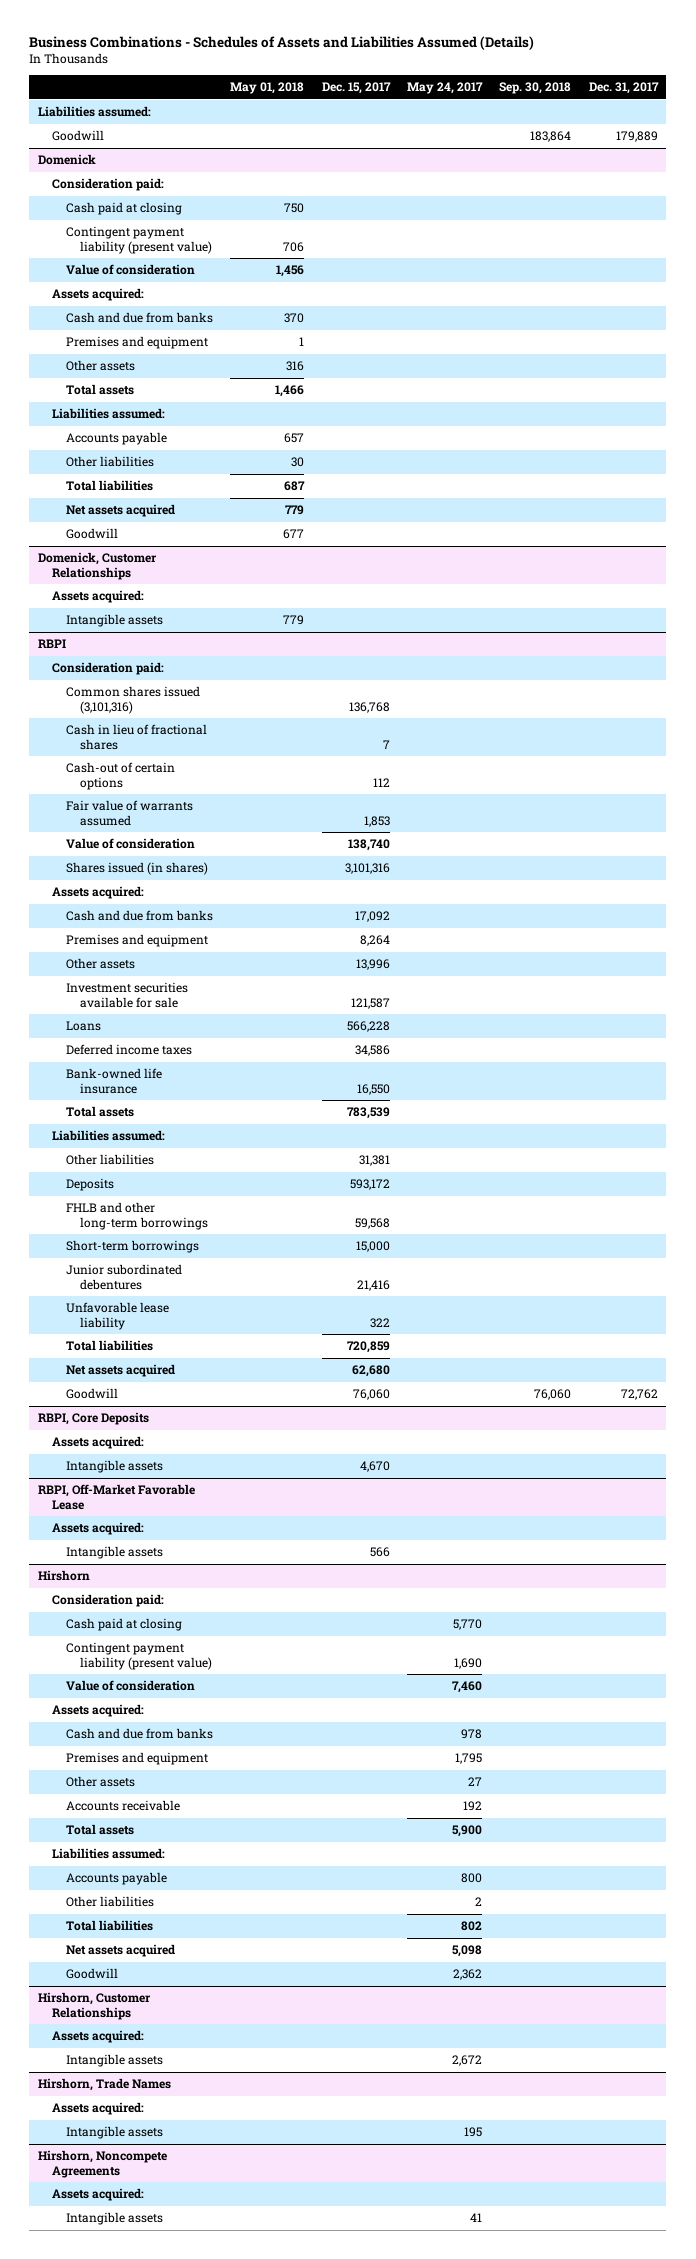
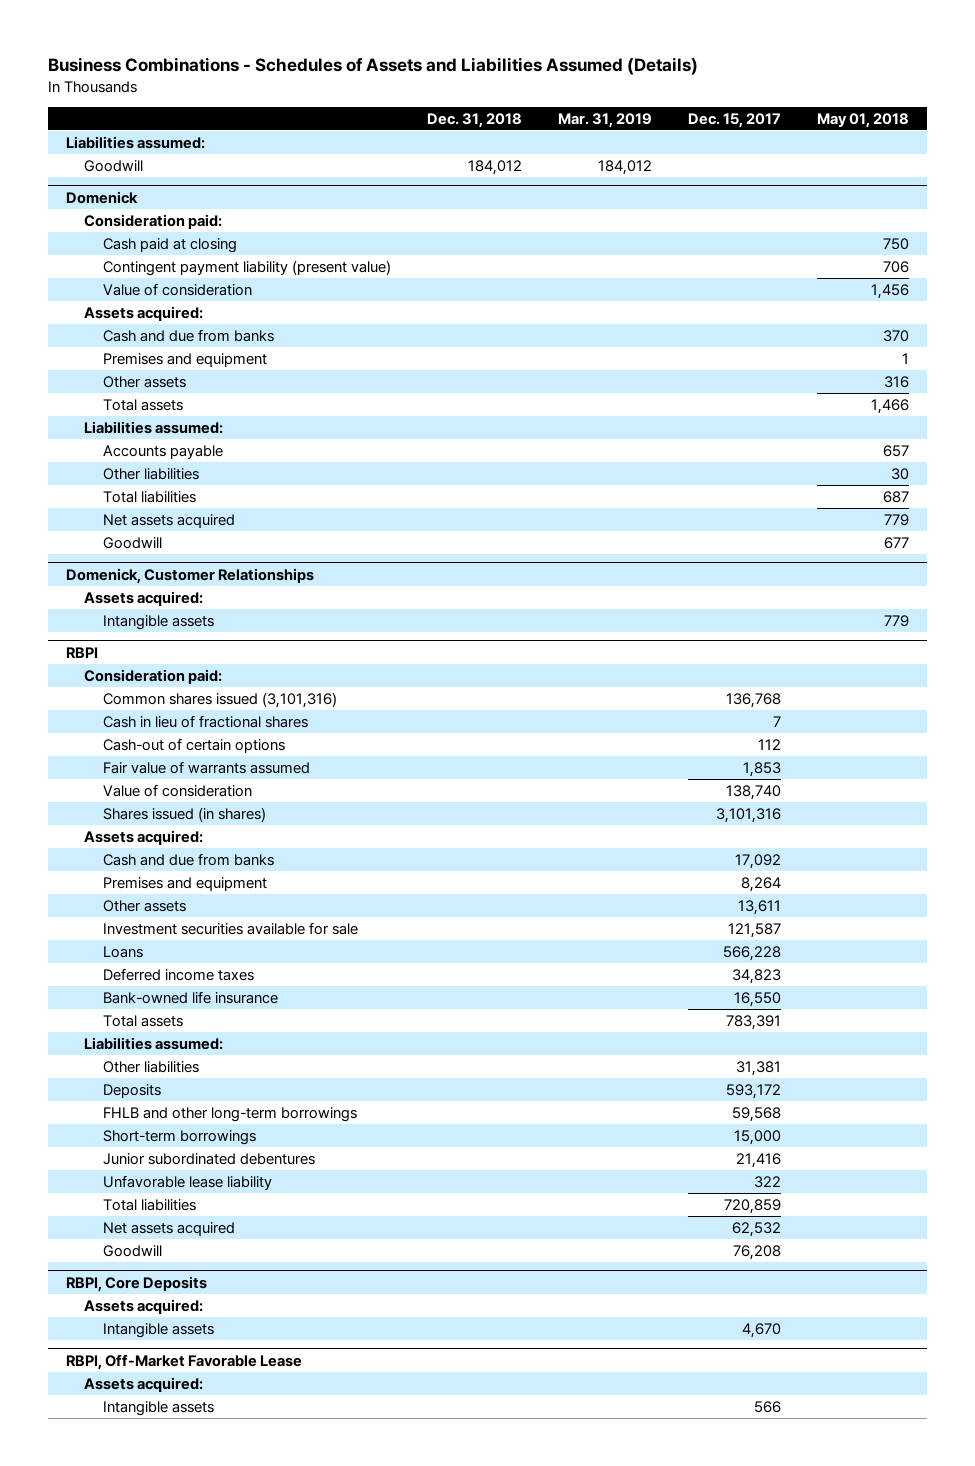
- | May 01, 2018 | Dec. 15, 2017 | May 24, 2017 | Sep. 30, 2018 | Dec. 31, 2017
+ | Dec. 31, 2018 | Mar. 31, 2019 | Dec. 15, 2017 | May 01, 2018
@ RBPI
- Other assets | | 13,996 | | |
+ Other assets | | | 13,611 |
- Deferred income taxes | | 34,586 | | |
+ Deferred income taxes | | | 34,823 |
- Total assets | | 783,539 | | |
+ Total assets | | | 783,391 |
- Net assets acquired | | 62,680 | | |
- Goodwill | | 76,060 | | 76,060 | 72,762
+ Net assets acquired | | | 62,532 |
+ Goodwill | | | 76,208 |
- Hirshorn
- Consideration paid:
- Cash paid at closing | | | 5,770 | |
- Contingent payment liability (present value) | | | 1,690 | |
- Value of consideration | | | 7,460 | |
- Assets acquired:
- Cash and due from banks | | | 978 | |
- Premises and equipment | | | 1,795 | |
- Other assets | | | 27 | |
- Accounts receivable | | | 192 | |
- Total assets | | | 5,900 | |
- Liabilities assumed:
- Accounts payable | | | 800 | |
- Other liabilities | | | 2 | |
- Total liabilities | | | 802 | |
- Net assets acquired | | | 5,098 | |
- Goodwill | | | 2,362 | |
- Hirshorn, Customer Relationships
- Assets acquired:
- Intangible assets | | | 2,672 | |
- Hirshorn, Trade Names
- Assets acquired:
- Intangible assets | | | 195 | |
- Hirshorn, Noncompete Agreements
- Assets acquired:
- Intangible assets | | | 41 | |

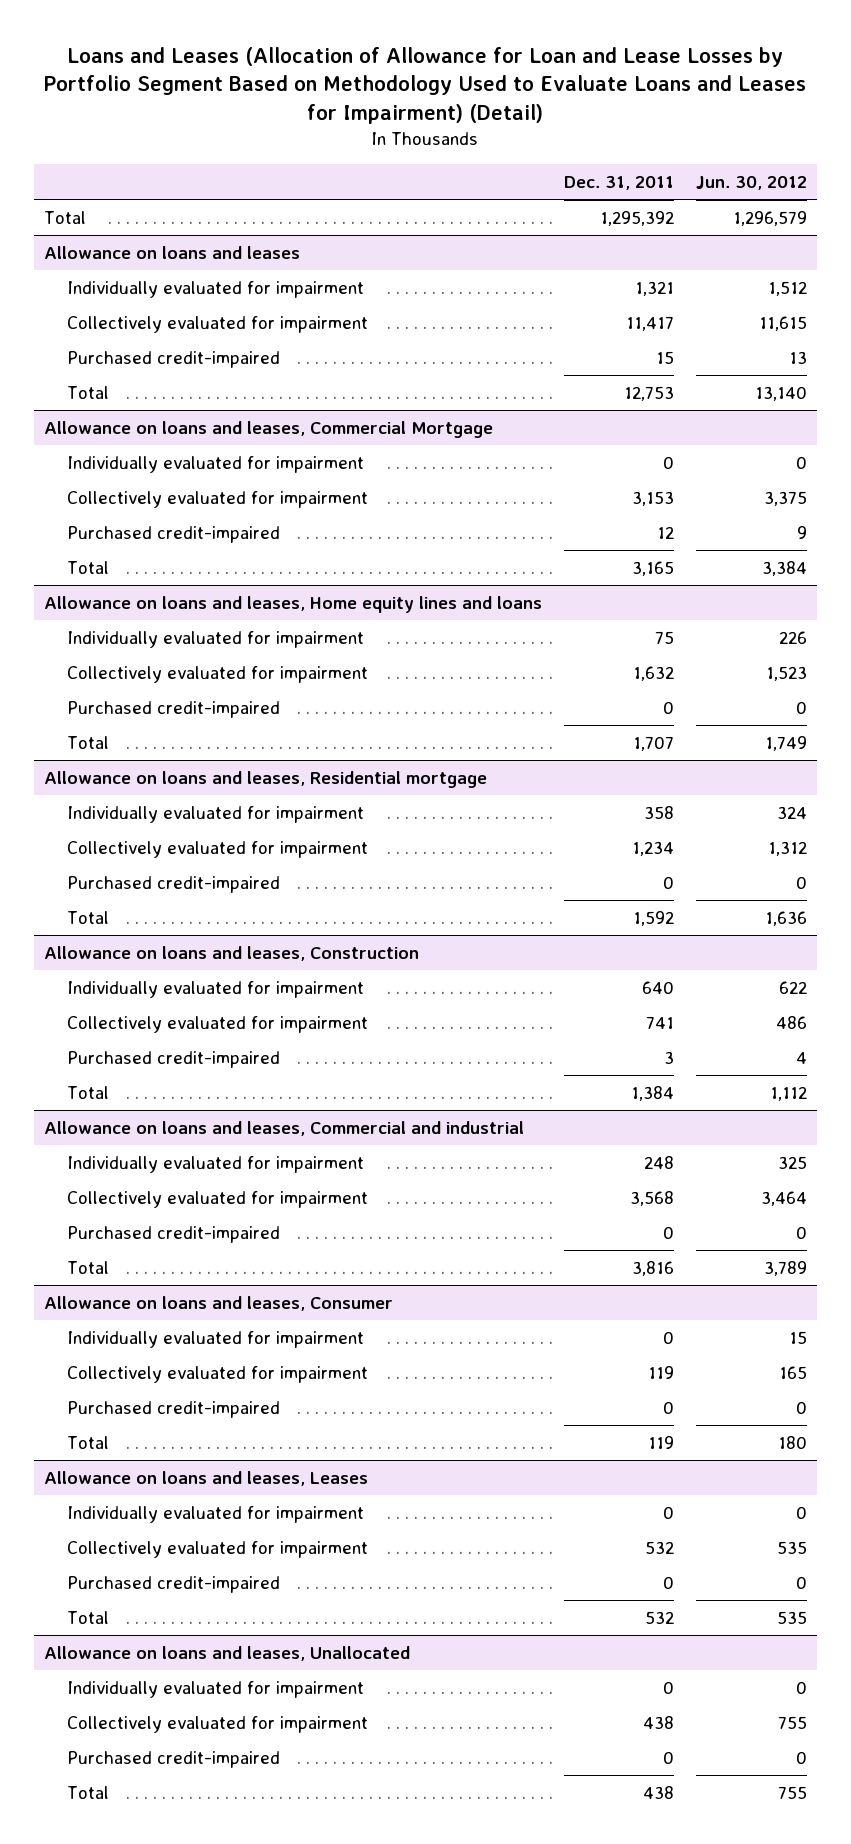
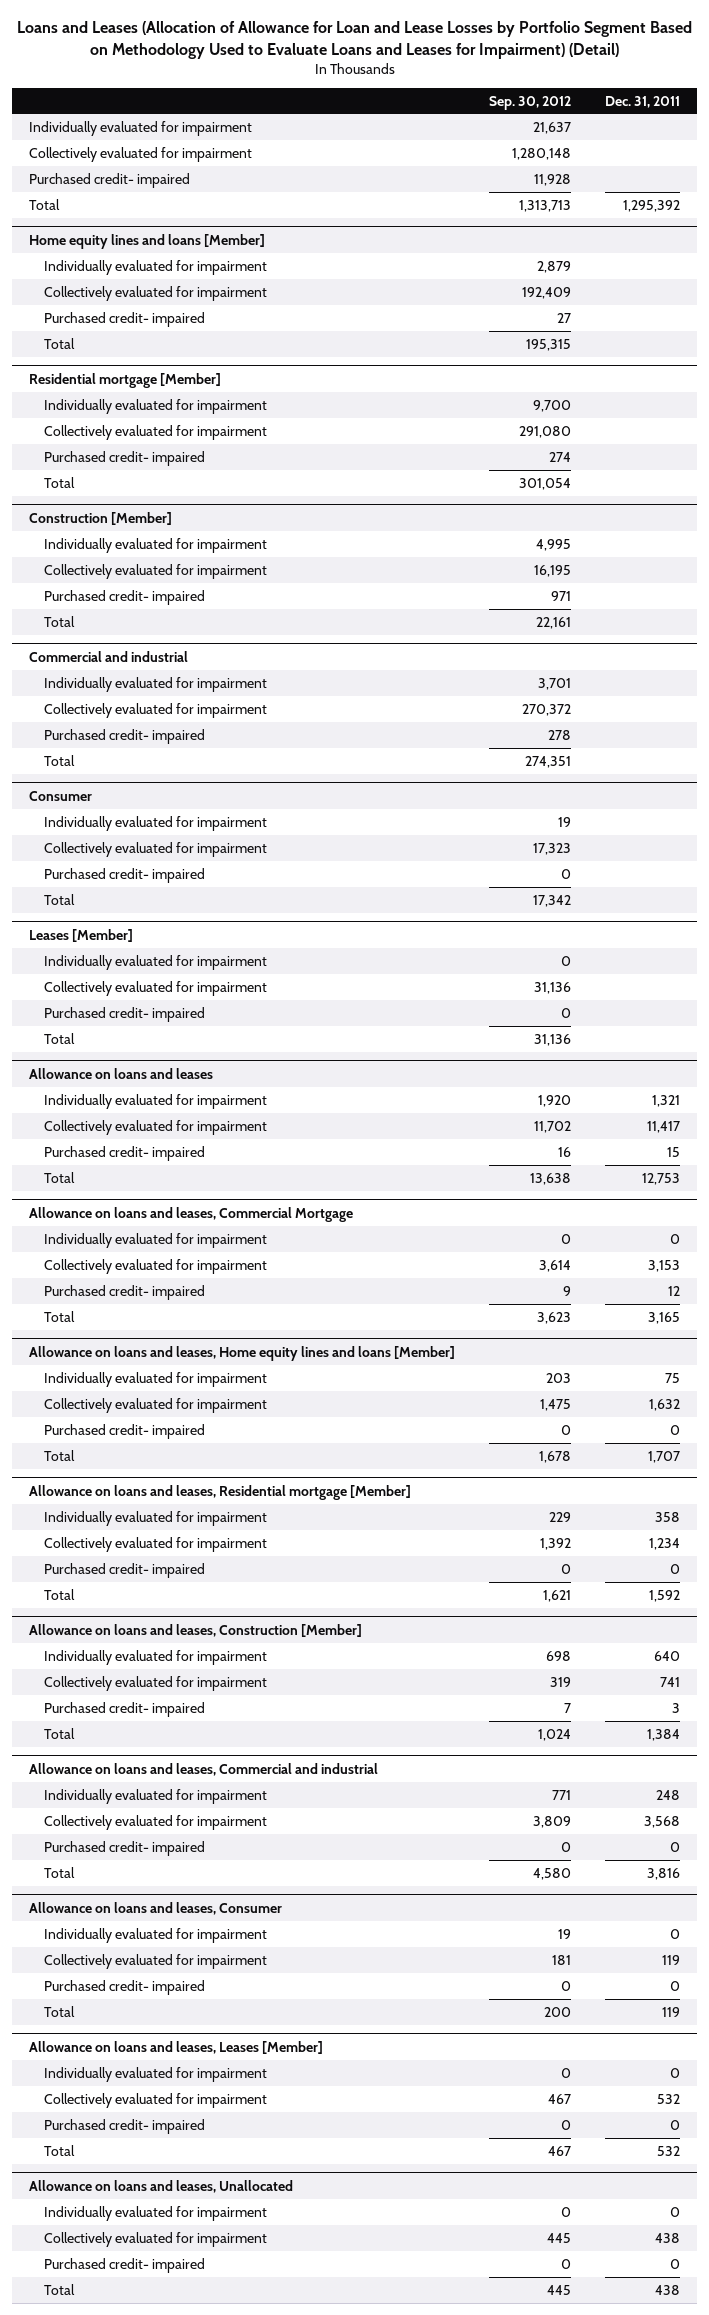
- | Dec. 31, 2011 | Jun. 30, 2012
+ | Sep. 30, 2012 | Dec. 31, 2011
+ Individually evaluated for impairment | 21,637 |
+ Collectively evaluated for impairment | 1,280,148 |
+ Purchased credit- impaired | 11,928 |
+ Home equity lines and loans [Member]
+ Individually evaluated for impairment | 2,879 |
+ Collectively evaluated for impairment | 192,409 |
+ Purchased credit- impaired | 27 |
+ Total | 195,315 |
+ Residential mortgage [Member]
+ Individually evaluated for impairment | 9,700 |
+ Collectively evaluated for impairment | 291,080 |
+ Purchased credit- impaired | 274 |
+ Total | 301,054 |
+ Construction [Member]
+ Individually evaluated for impairment | 4,995 |
+ Collectively evaluated for impairment | 16,195 |
+ Purchased credit- impaired | 971 |
+ Total | 22,161 |
+ Commercial and industrial
+ Individually evaluated for impairment | 3,701 |
+ Collectively evaluated for impairment | 270,372 |
+ Purchased credit- impaired | 278 |
+ Total | 274,351 |
+ Consumer
+ Individually evaluated for impairment | 19 |
+ Collectively evaluated for impairment | 17,323 |
+ Purchased credit- impaired | 0 |
+ Total | 17,342 |
+ Leases [Member]
+ Individually evaluated for impairment | 0 |
+ Collectively evaluated for impairment | 31,136 |
+ Purchased credit- impaired | 0 |
+ Total | 31,136 |
@ Allowance on loans and leases
- Purchased credit-impaired | 15 | 13
+ Purchased credit- impaired | 16 | 15
@ Allowance on loans and leases, Commercial Mortgage
- Purchased credit-impaired | 12 | 9
+ Purchased credit- impaired | 9 | 12
- Allowance on loans and leases, Home equity lines and loans
+ Allowance on loans and leases, Home equity lines and loans [Member]
- Purchased credit-impaired | 0 | 0
+ Purchased credit- impaired | 0 | 0
- Allowance on loans and leases, Residential mortgage
+ Allowance on loans and leases, Residential mortgage [Member]
- Purchased credit-impaired | 0 | 0
+ Purchased credit- impaired | 0 | 0
- Allowance on loans and leases, Construction
+ Allowance on loans and leases, Construction [Member]
- Purchased credit-impaired | 3 | 4
+ Purchased credit- impaired | 7 | 3
@ Allowance on loans and leases, Commercial and industrial
- Purchased credit-impaired | 0 | 0
+ Purchased credit- impaired | 0 | 0
@ Allowance on loans and leases, Consumer
- Purchased credit-impaired | 0 | 0
+ Purchased credit- impaired | 0 | 0
- Allowance on loans and leases, Leases
+ Allowance on loans and leases, Leases [Member]
- Purchased credit-impaired | 0 | 0
+ Purchased credit- impaired | 0 | 0
@ Allowance on loans and leases, Unallocated
- Purchased credit-impaired | 0 | 0
+ Purchased credit- impaired | 0 | 0

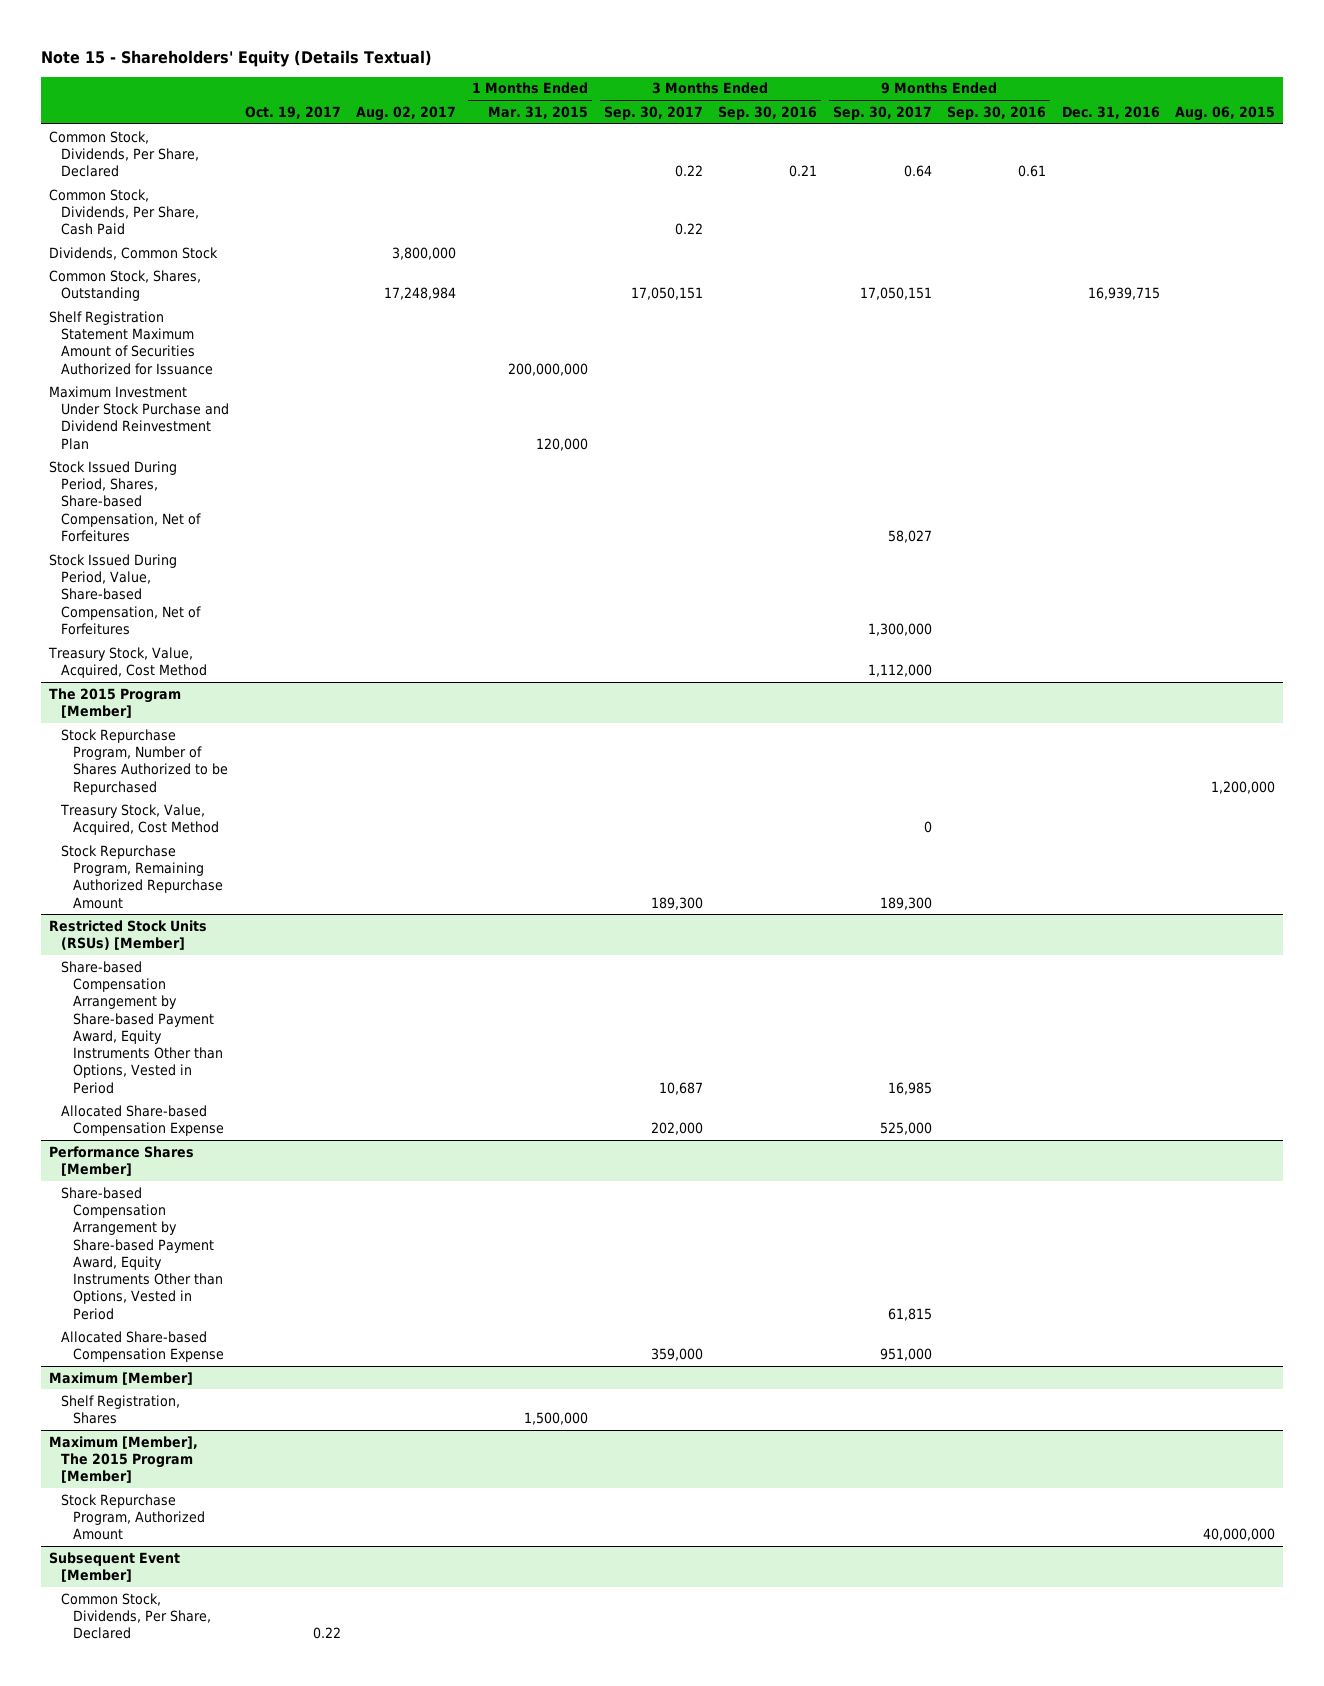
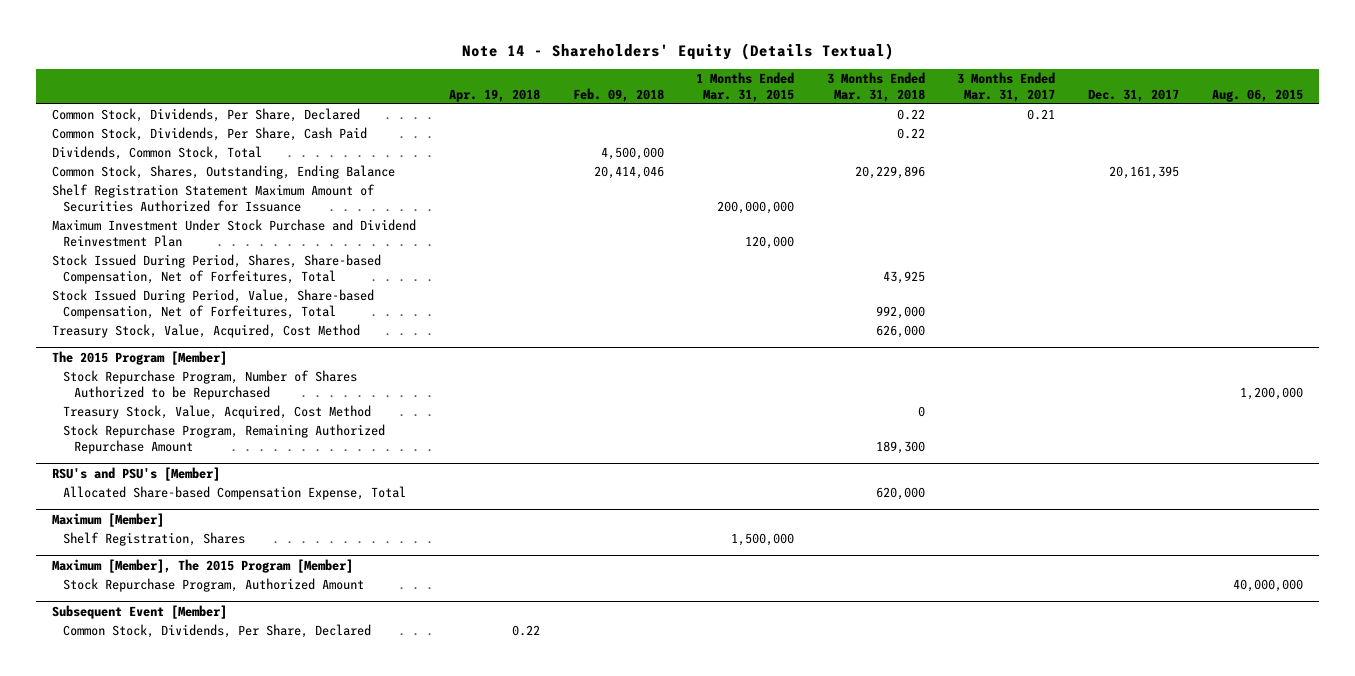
- Note 15 - Shareholders' Equity (Details Textual)
+ Note 14 - Shareholders' Equity (Details Textual)
- | Oct. 19, 2017 | Aug. 02, 2017 | 1 Months Ended Mar. 31, 2015 | 3 Months Ended Sep. 30, 2017 | 3 Months Ended Sep. 30, 2016 | 9 Months Ended Sep. 30, 2017 | 9 Months Ended Sep. 30, 2016 | Dec. 31, 2016 | Aug. 06, 2015
+ | Apr. 19, 2018 | Feb. 09, 2018 | 1 Months Ended Mar. 31, 2015 | 3 Months Ended Mar. 31, 2018 | 3 Months Ended Mar. 31, 2017 | Dec. 31, 2017 | Aug. 06, 2015
- Dividends, Common Stock | | 3,800,000 | | | | | | |
- Common Stock, Shares, Outstanding | | 17,248,984 | | 17,050,151 | | 17,050,151 | | 16,939,715 |
+ Dividends, Common Stock, Total | | 4,500,000 | | | | |
+ Common Stock, Shares, Outstanding, Ending Balance | | 20,414,046 | | 20,229,896 | | 20,161,395 |
- Stock Issued During Period, Shares, Share-based Compensation, Net of Forfeitures | | | | | | 58,027 | | |
- Stock Issued During Period, Value, Share-based Compensation, Net of Forfeitures | | | | | | 1,300,000 | | |
+ Stock Issued During Period, Shares, Share-based Compensation, Net of Forfeitures, Total | | | | 43,925 | | |
+ Stock Issued During Period, Value, Share-based Compensation, Net of Forfeitures, Total | | | | 992,000 | | |
- Restricted Stock Units (RSUs) [Member]
- Share-based Compensation Arrangement by Share-based Payment Award, Equity Instruments Other than Options, Vested in Period | | | | 10,687 | | 16,985 | | |
- Allocated Share-based Compensation Expense | | | | 202,000 | | 525,000 | | |
- Performance Shares [Member]
- Share-based Compensation Arrangement by Share-based Payment Award, Equity Instruments Other than Options, Vested in Period | | | | | | 61,815 | | |
- Allocated Share-based Compensation Expense | | | | 359,000 | | 951,000 | | |
+ RSU's and PSU's [Member]
+ Allocated Share-based Compensation Expense, Total | | | | 620,000 | | |

